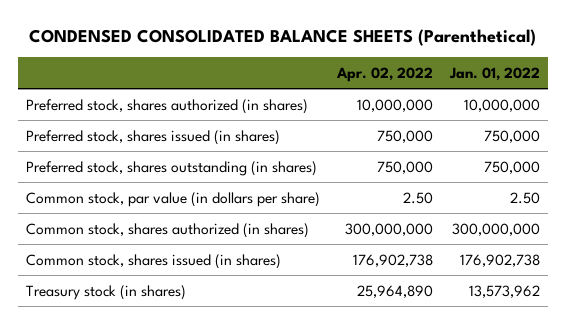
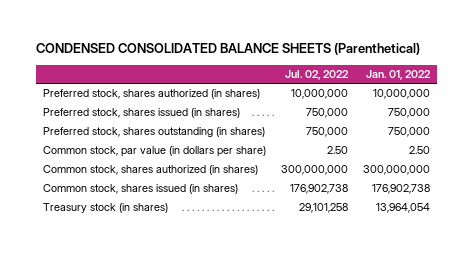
- | Apr. 02, 2022 | Jan. 01, 2022
+ | Jul. 02, 2022 | Jan. 01, 2022
- Treasury stock (in shares) | 25,964,890 | 13,573,962
+ Treasury stock (in shares) | 29,101,258 | 13,964,054

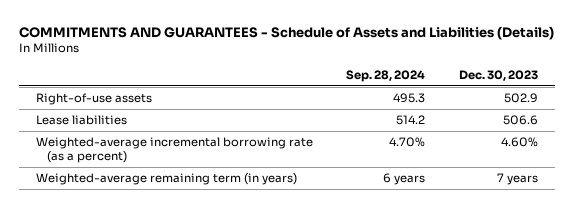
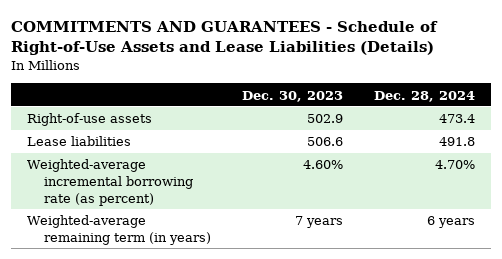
- COMMITMENTS AND GUARANTEES - Schedule of Assets and Liabilities (Details)
+ COMMITMENTS AND GUARANTEES - Schedule of Right-of-Use Assets and Lease Liabilities (Details)
- | Sep. 28, 2024 | Dec. 30, 2023
+ | Dec. 30, 2023 | Dec. 28, 2024
- Weighted-average incremental borrowing rate (as a percent) | 4.70% | 4.60%
+ Weighted-average incremental borrowing rate (as percent) | 4.60% | 4.70%

